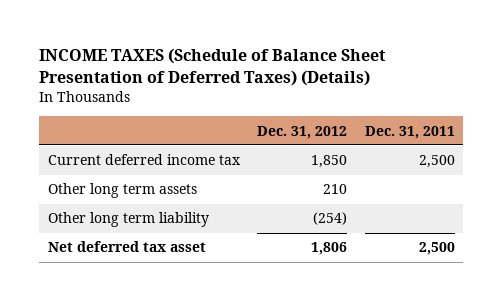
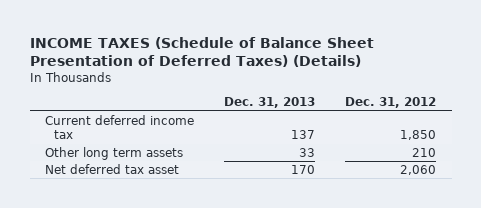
- | Dec. 31, 2012 | Dec. 31, 2011
+ | Dec. 31, 2013 | Dec. 31, 2012
- Other long term liability | (254) |
- Net deferred tax asset | 1,806 | 2,500
+ Net deferred tax asset | 170 | 2,060

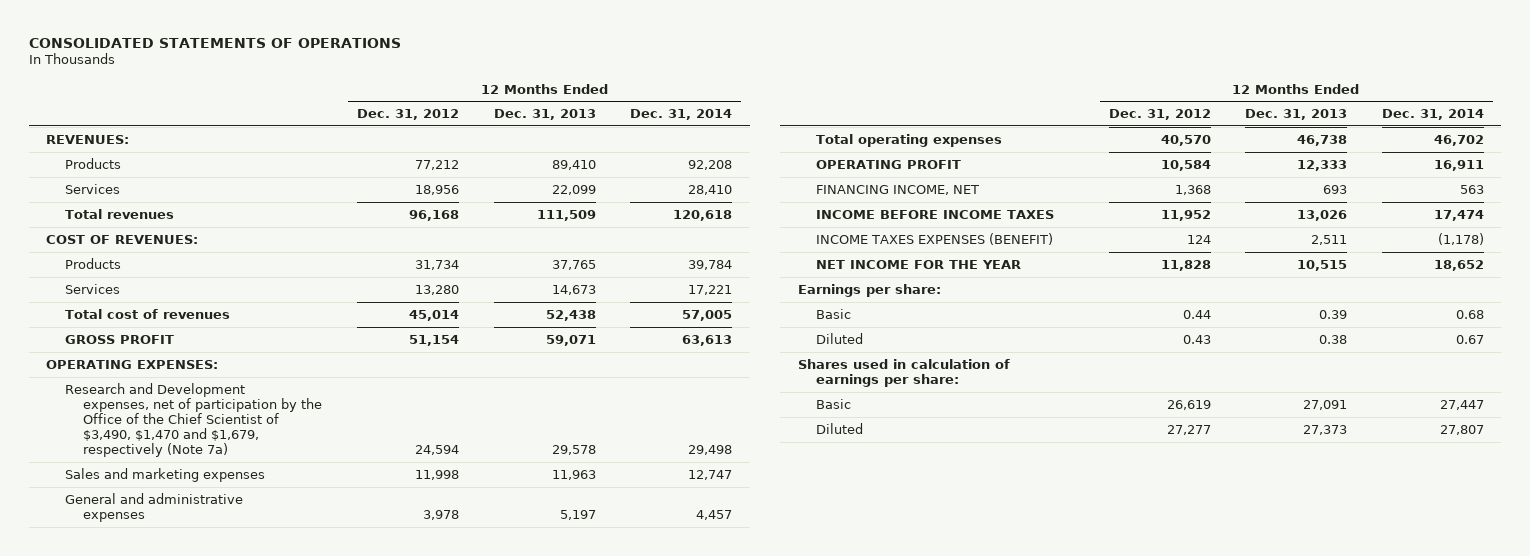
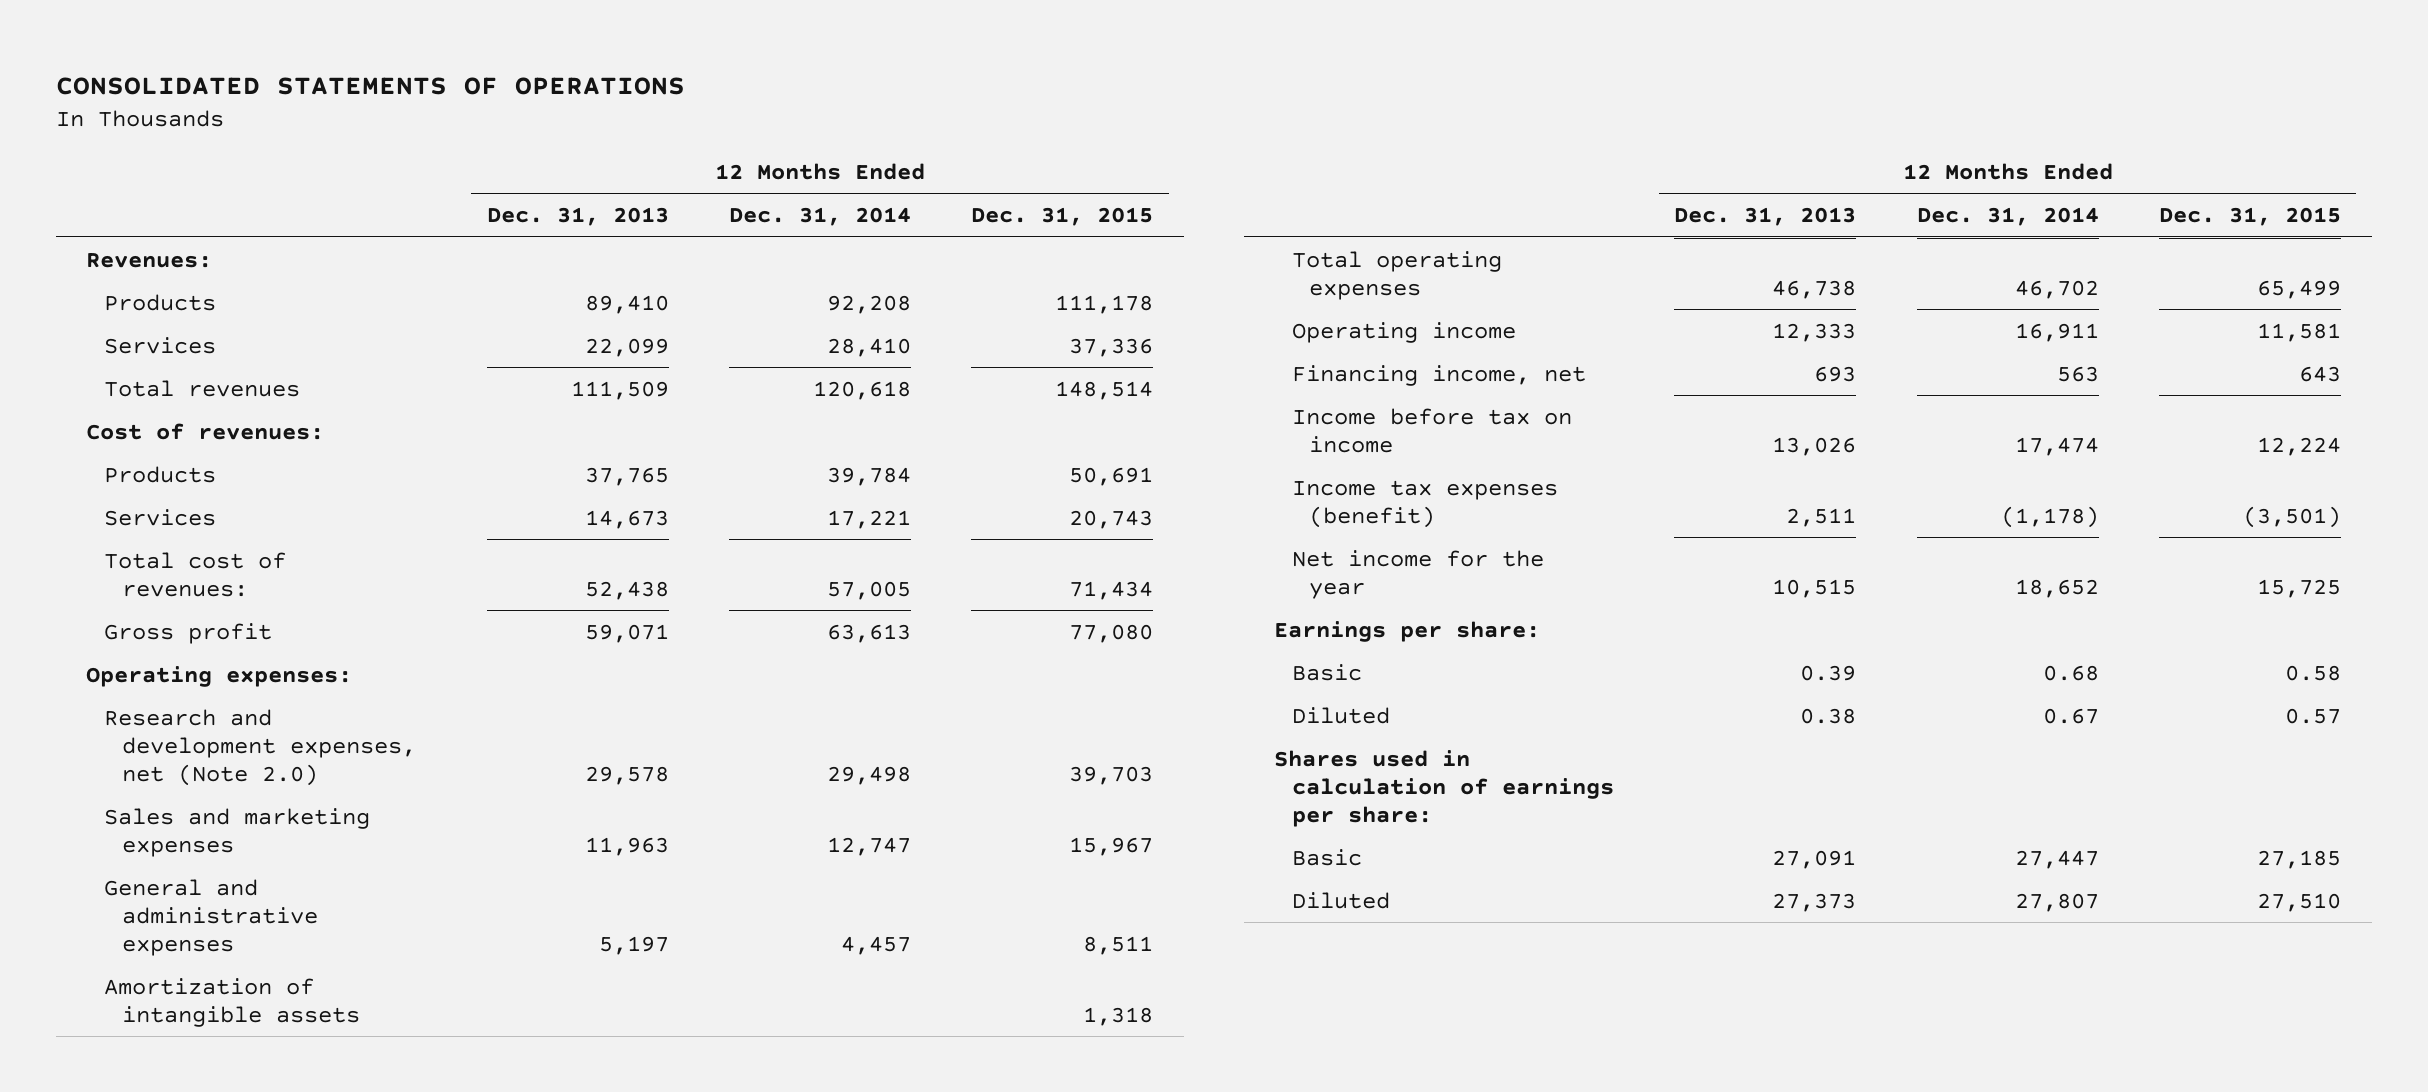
- | 12 Months Ended Dec. 31, 2012 | 12 Months Ended Dec. 31, 2013 | 12 Months Ended Dec. 31, 2014
+ | 12 Months Ended Dec. 31, 2013 | 12 Months Ended Dec. 31, 2014 | 12 Months Ended Dec. 31, 2015
- REVENUES:
+ Revenues:
- COST OF REVENUES:
+ Cost of revenues:
- Total cost of revenues | 45,014 | 52,438 | 57,005
- GROSS PROFIT | 51,154 | 59,071 | 63,613
- OPERATING EXPENSES:
- Research and Development expenses, net of participation by the Office of the Chief Scientist of $3,490, $1,470 and $1,679, respectively (Note 7a) | 24,594 | 29,578 | 29,498
+ Total cost of revenues: | 52,438 | 57,005 | 71,434
+ Gross profit | 59,071 | 63,613 | 77,080
+ Operating expenses:
+ Research and development expenses, net (Note 2.0) | 29,578 | 29,498 | 39,703
+ Amortization of intangible assets | | | 1,318
- OPERATING PROFIT | 10,584 | 12,333 | 16,911
- FINANCING INCOME, NET | 1,368 | 693 | 563
- INCOME BEFORE INCOME TAXES | 11,952 | 13,026 | 17,474
- INCOME TAXES EXPENSES (BENEFIT) | 124 | 2,511 | (1,178)
- NET INCOME FOR THE YEAR | 11,828 | 10,515 | 18,652
+ Operating income | 12,333 | 16,911 | 11,581
+ Financing income, net | 693 | 563 | 643
+ Income before tax on income | 13,026 | 17,474 | 12,224
+ Income tax expenses (benefit) | 2,511 | (1,178) | (3,501)
+ Net income for the year | 10,515 | 18,652 | 15,725

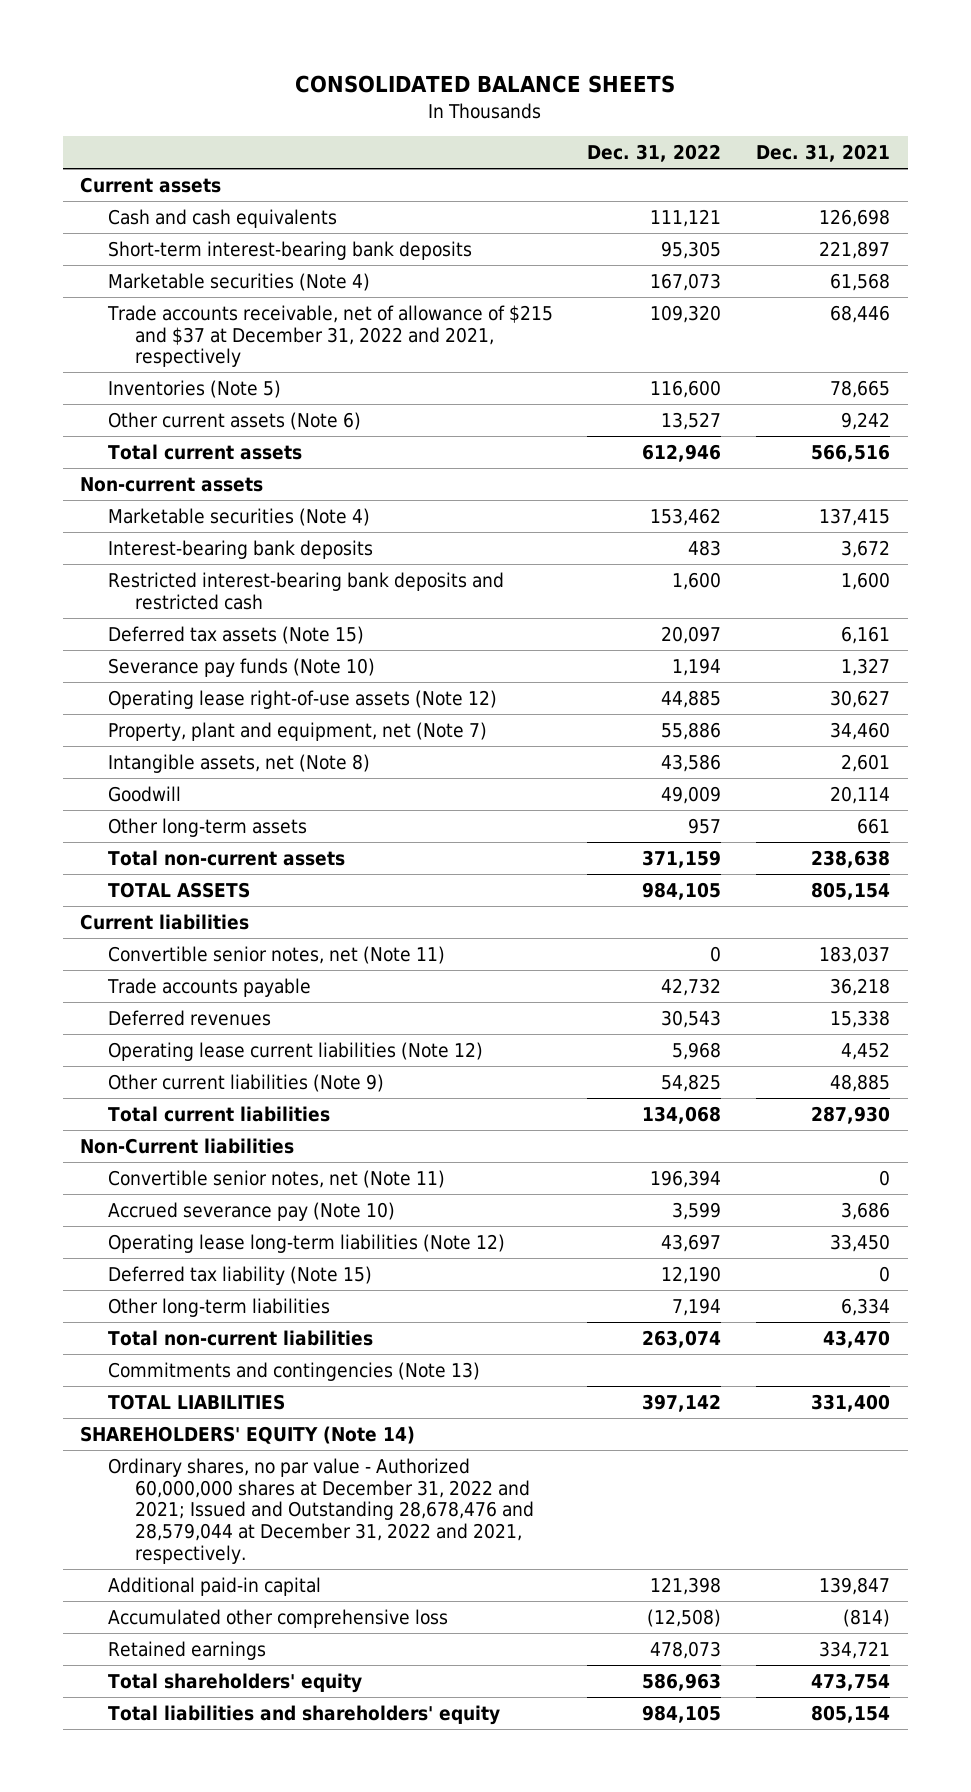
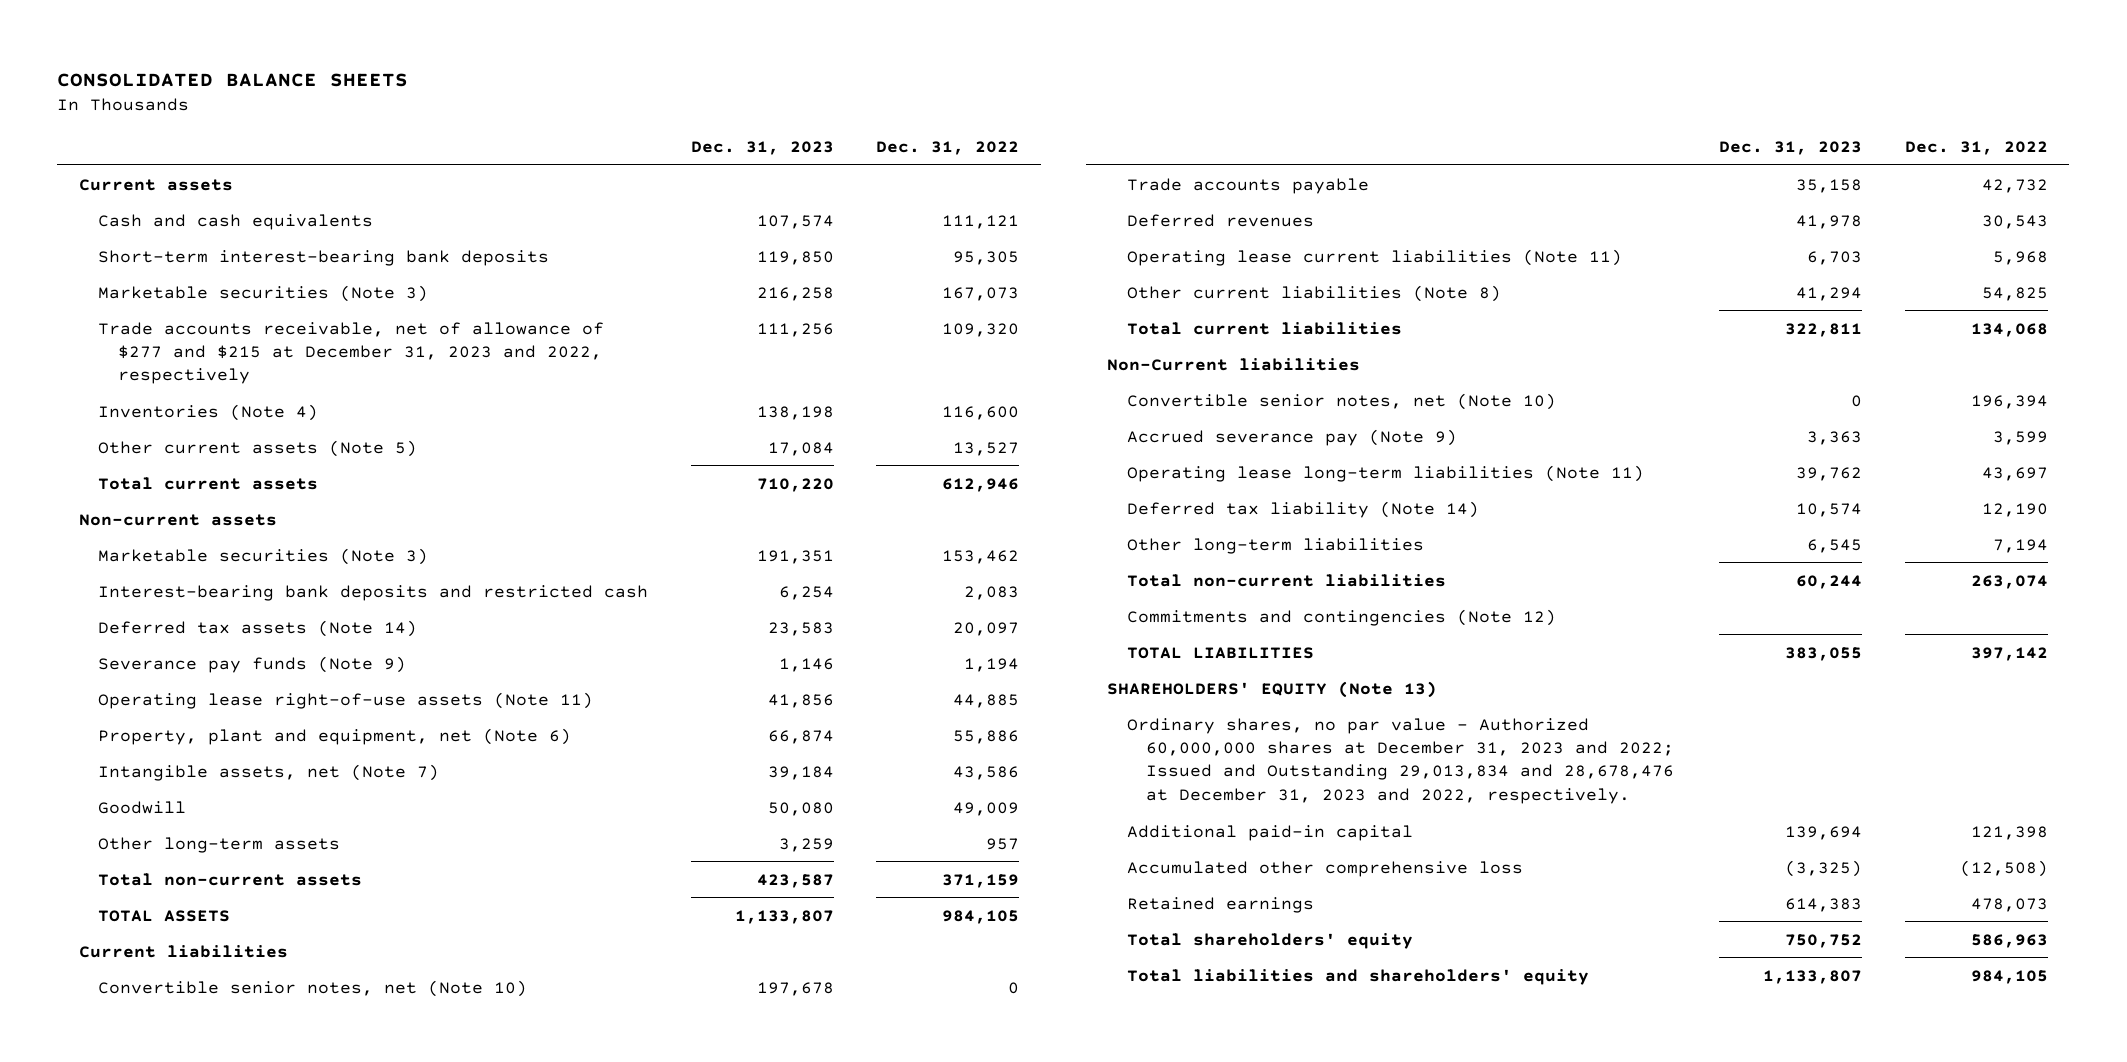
- | Dec. 31, 2022 | Dec. 31, 2021
+ | Dec. 31, 2023 | Dec. 31, 2022
- Marketable securities (Note 4) | 167,073 | 61,568
- Trade accounts receivable, net of allowance of $215 and $37 at December 31, 2022 and 2021, respectively | 109,320 | 68,446
- Inventories (Note 5) | 116,600 | 78,665
- Other current assets (Note 6) | 13,527 | 9,242
+ Marketable securities (Note 3) | 216,258 | 167,073
+ Trade accounts receivable, net of allowance of $277 and $215 at December 31, 2023 and 2022, respectively | 111,256 | 109,320
+ Inventories (Note 4) | 138,198 | 116,600
+ Other current assets (Note 5) | 17,084 | 13,527
- Marketable securities (Note 4) | 153,462 | 137,415
- Interest-bearing bank deposits | 483 | 3,672
- Restricted interest-bearing bank deposits and restricted cash | 1,600 | 1,600
- Deferred tax assets (Note 15) | 20,097 | 6,161
- Severance pay funds (Note 10) | 1,194 | 1,327
- Operating lease right-of-use assets (Note 12) | 44,885 | 30,627
- Property, plant and equipment, net (Note 7) | 55,886 | 34,460
- Intangible assets, net (Note 8) | 43,586 | 2,601
+ Marketable securities (Note 3) | 191,351 | 153,462
+ Interest-bearing bank deposits and restricted cash | 6,254 | 2,083
+ Deferred tax assets (Note 14) | 23,583 | 20,097
+ Severance pay funds (Note 9) | 1,146 | 1,194
+ Operating lease right-of-use assets (Note 11) | 41,856 | 44,885
+ Property, plant and equipment, net (Note 6) | 66,874 | 55,886
+ Intangible assets, net (Note 7) | 39,184 | 43,586
- Convertible senior notes, net (Note 11) | 0 | 183,037
+ Convertible senior notes, net (Note 10) | 197,678 | 0
- Operating lease current liabilities (Note 12) | 5,968 | 4,452
- Other current liabilities (Note 9) | 54,825 | 48,885
+ Operating lease current liabilities (Note 11) | 6,703 | 5,968
+ Other current liabilities (Note 8) | 41,294 | 54,825
- Convertible senior notes, net (Note 11) | 196,394 | 0
- Accrued severance pay (Note 10) | 3,599 | 3,686
- Operating lease long-term liabilities (Note 12) | 43,697 | 33,450
- Deferred tax liability (Note 15) | 12,190 | 0
+ Convertible senior notes, net (Note 10) | 0 | 196,394
+ Accrued severance pay (Note 9) | 3,363 | 3,599
+ Operating lease long-term liabilities (Note 11) | 39,762 | 43,697
+ Deferred tax liability (Note 14) | 10,574 | 12,190
- Commitments and contingencies (Note 13)
+ Commitments and contingencies (Note 12)
- SHAREHOLDERS' EQUITY (Note 14)
- Ordinary shares, no par value - Authorized 60,000,000 shares at December 31, 2022 and 2021; Issued and Outstanding 28,678,476 and 28,579,044 at December 31, 2022 and 2021, respectively.
+ SHAREHOLDERS' EQUITY (Note 13)
+ Ordinary shares, no par value - Authorized 60,000,000 shares at December 31, 2023 and 2022; Issued and Outstanding 29,013,834 and 28,678,476 at December 31, 2023 and 2022, respectively.

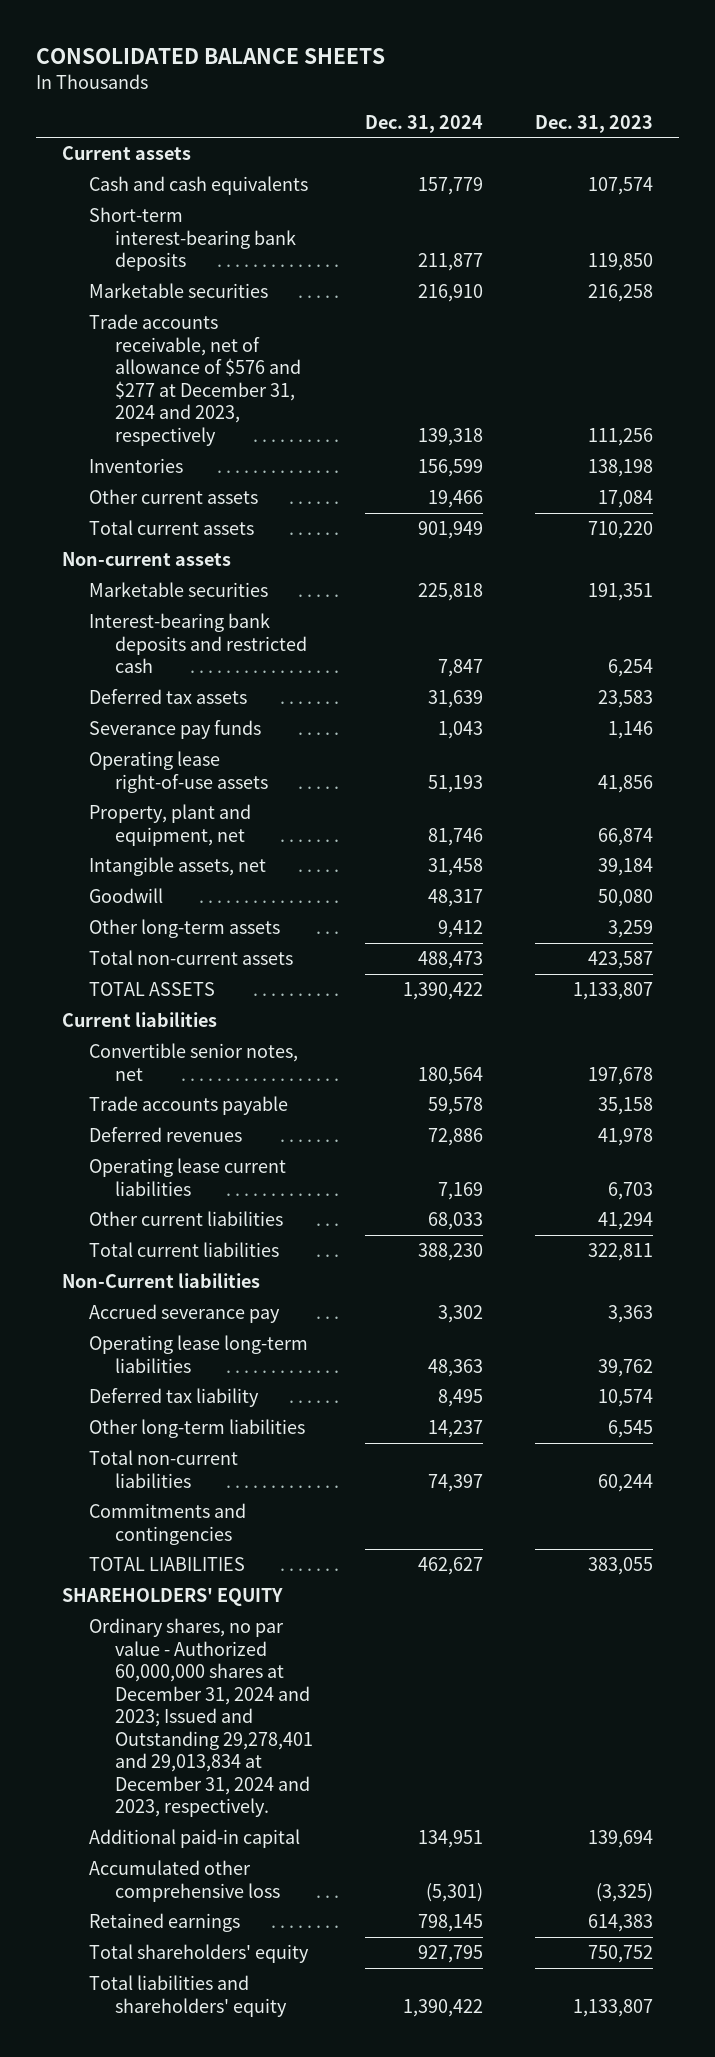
- | Dec. 31, 2023 | Dec. 31, 2022
+ | Dec. 31, 2024 | Dec. 31, 2023
- Marketable securities (Note 3) | 216,258 | 167,073
- Trade accounts receivable, net of allowance of $277 and $215 at December 31, 2023 and 2022, respectively | 111,256 | 109,320
- Inventories (Note 4) | 138,198 | 116,600
- Other current assets (Note 5) | 17,084 | 13,527
+ Marketable securities | 216,910 | 216,258
+ Trade accounts receivable, net of allowance of $576 and $277 at December 31, 2024 and 2023, respectively | 139,318 | 111,256
+ Inventories | 156,599 | 138,198
+ Other current assets | 19,466 | 17,084
- Marketable securities (Note 3) | 191,351 | 153,462
+ Marketable securities | 225,818 | 191,351
- Deferred tax assets (Note 14) | 23,583 | 20,097
- Severance pay funds (Note 9) | 1,146 | 1,194
- Operating lease right-of-use assets (Note 11) | 41,856 | 44,885
- Property, plant and equipment, net (Note 6) | 66,874 | 55,886
- Intangible assets, net (Note 7) | 39,184 | 43,586
+ Deferred tax assets | 31,639 | 23,583
+ Severance pay funds | 1,043 | 1,146
+ Operating lease right-of-use assets | 51,193 | 41,856
+ Property, plant and equipment, net | 81,746 | 66,874
+ Intangible assets, net | 31,458 | 39,184
- Convertible senior notes, net (Note 10) | 197,678 | 0
+ Convertible senior notes, net | 180,564 | 197,678
- Operating lease current liabilities (Note 11) | 6,703 | 5,968
- Other current liabilities (Note 8) | 41,294 | 54,825
+ Operating lease current liabilities | 7,169 | 6,703
+ Other current liabilities | 68,033 | 41,294
- Convertible senior notes, net (Note 10) | 0 | 196,394
- Accrued severance pay (Note 9) | 3,363 | 3,599
- Operating lease long-term liabilities (Note 11) | 39,762 | 43,697
- Deferred tax liability (Note 14) | 10,574 | 12,190
+ Accrued severance pay | 3,302 | 3,363
+ Operating lease long-term liabilities | 48,363 | 39,762
+ Deferred tax liability | 8,495 | 10,574
- Commitments and contingencies (Note 12)
+ Commitments and contingencies
- SHAREHOLDERS' EQUITY (Note 13)
- Ordinary shares, no par value - Authorized 60,000,000 shares at December 31, 2023 and 2022; Issued and Outstanding 29,013,834 and 28,678,476 at December 31, 2023 and 2022, respectively.
+ SHAREHOLDERS' EQUITY
+ Ordinary shares, no par value - Authorized 60,000,000 shares at December 31, 2024 and 2023; Issued and Outstanding 29,278,401 and 29,013,834 at December 31, 2024 and 2023, respectively.

